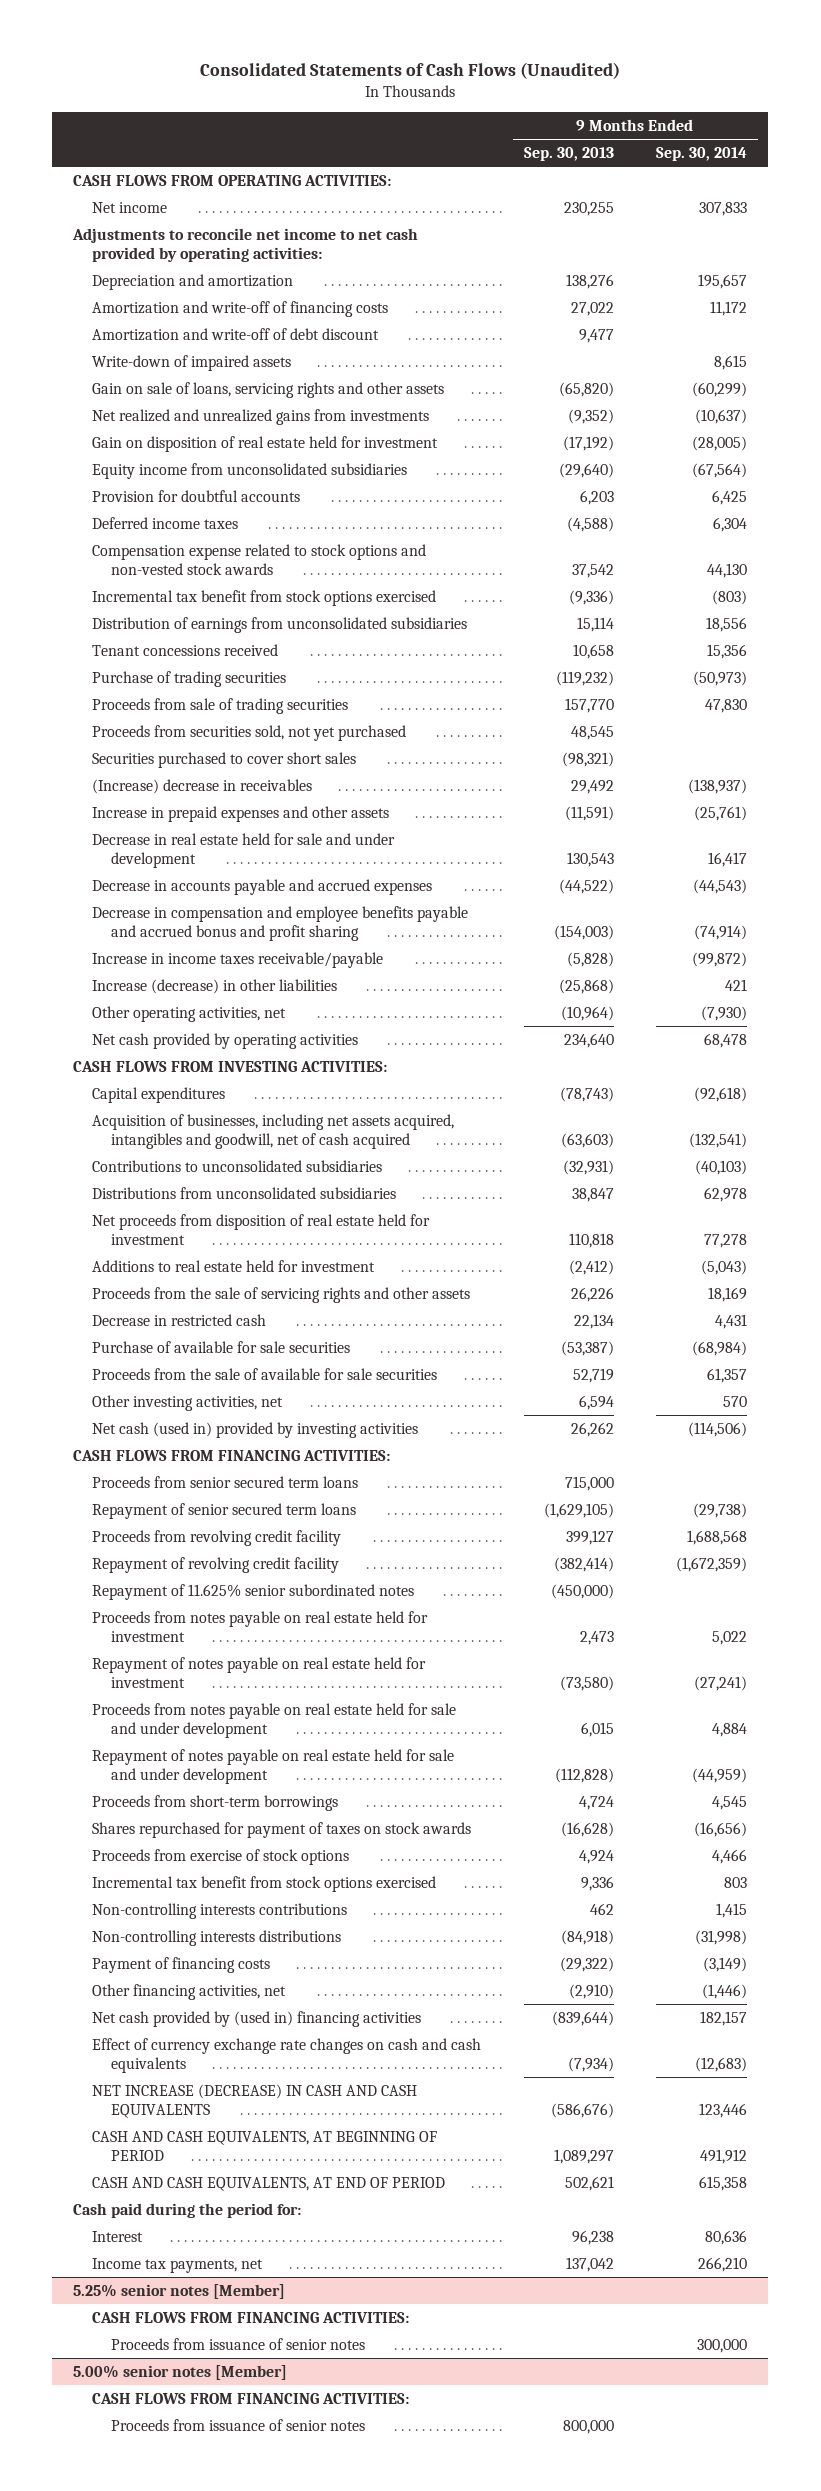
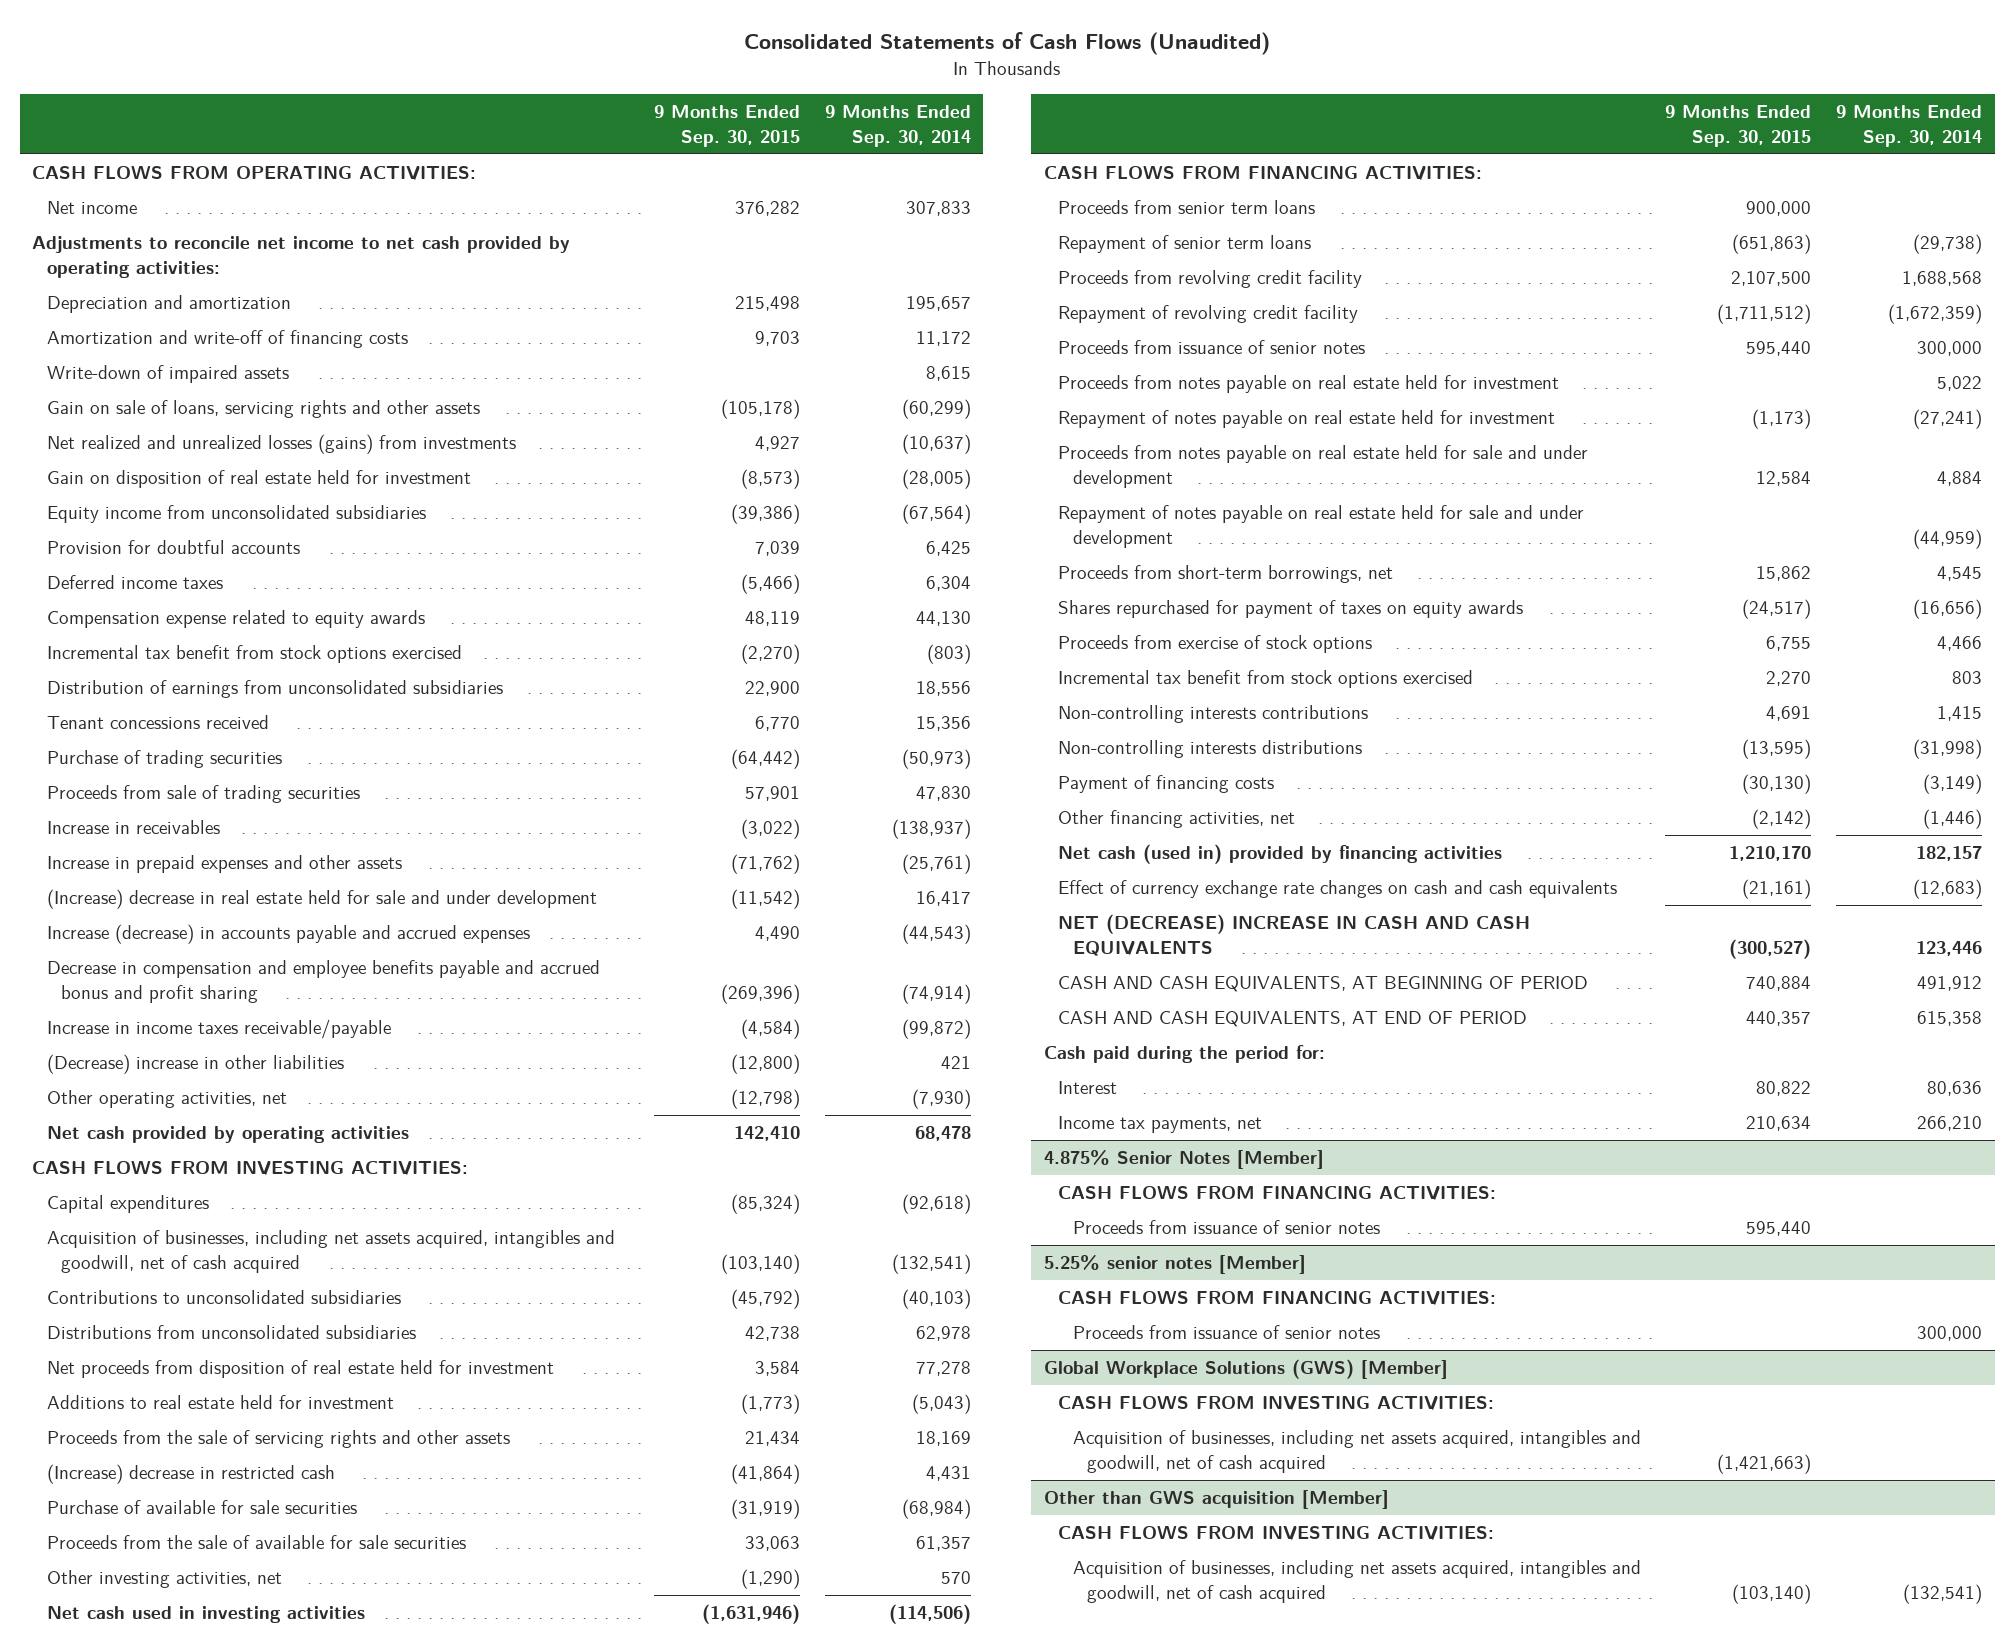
- | 9 Months Ended Sep. 30, 2013 | 9 Months Ended Sep. 30, 2014
+ | 9 Months Ended Sep. 30, 2015 | 9 Months Ended Sep. 30, 2014
- Amortization and write-off of debt discount | 9,477 |
- Net realized and unrealized gains from investments | (9,352) | (10,637)
+ Net realized and unrealized losses (gains) from investments | 4,927 | (10,637)
- Compensation expense related to stock options and non-vested stock awards | 37,542 | 44,130
+ Compensation expense related to equity awards | 48,119 | 44,130
- Proceeds from securities sold, not yet purchased | 48,545 |
- Securities purchased to cover short sales | (98,321) |
- (Increase) decrease in receivables | 29,492 | (138,937)
+ Increase in receivables | (3,022) | (138,937)
- Decrease in real estate held for sale and under development | 130,543 | 16,417
- Decrease in accounts payable and accrued expenses | (44,522) | (44,543)
+ (Increase) decrease in real estate held for sale and under development | (11,542) | 16,417
+ Increase (decrease) in accounts payable and accrued expenses | 4,490 | (44,543)
- Increase (decrease) in other liabilities | (25,868) | 421
+ (Decrease) increase in other liabilities | (12,800) | 421
- Decrease in restricted cash | 22,134 | 4,431
+ (Increase) decrease in restricted cash | (41,864) | 4,431
- Net cash (used in) provided by investing activities | 26,262 | (114,506)
+ Net cash used in investing activities | (1,631,946) | (114,506)
- Proceeds from senior secured term loans | 715,000 |
- Repayment of senior secured term loans | (1,629,105) | (29,738)
+ Proceeds from senior term loans | 900,000 |
+ Repayment of senior term loans | (651,863) | (29,738)
- Repayment of 11.625% senior subordinated notes | (450,000) |
+ Proceeds from issuance of senior notes | 595,440 | 300,000
- Proceeds from short-term borrowings | 4,724 | 4,545
- Shares repurchased for payment of taxes on stock awards | (16,628) | (16,656)
+ Proceeds from short-term borrowings, net | 15,862 | 4,545
+ Shares repurchased for payment of taxes on equity awards | (24,517) | (16,656)
- Net cash provided by (used in) financing activities | (839,644) | 182,157
+ Net cash (used in) provided by financing activities | 1,210,170 | 182,157
- NET INCREASE (DECREASE) IN CASH AND CASH EQUIVALENTS | (586,676) | 123,446
+ NET (DECREASE) INCREASE IN CASH AND CASH EQUIVALENTS | (300,527) | 123,446
+ 4.875% Senior Notes [Member]
+ CASH FLOWS FROM FINANCING ACTIVITIES:
+ Proceeds from issuance of senior notes | 595,440 |
- 5.00% senior notes [Member]
- CASH FLOWS FROM FINANCING ACTIVITIES:
- Proceeds from issuance of senior notes | 800,000 |
+ Global Workplace Solutions (GWS) [Member]
+ CASH FLOWS FROM INVESTING ACTIVITIES:
+ Acquisition of businesses, including net assets acquired, intangibles and goodwill, net of cash acquired | (1,421,663) |
+ Other than GWS acquisition [Member]
+ CASH FLOWS FROM INVESTING ACTIVITIES:
+ Acquisition of businesses, including net assets acquired, intangibles and goodwill, net of cash acquired | (103,140) | (132,541)

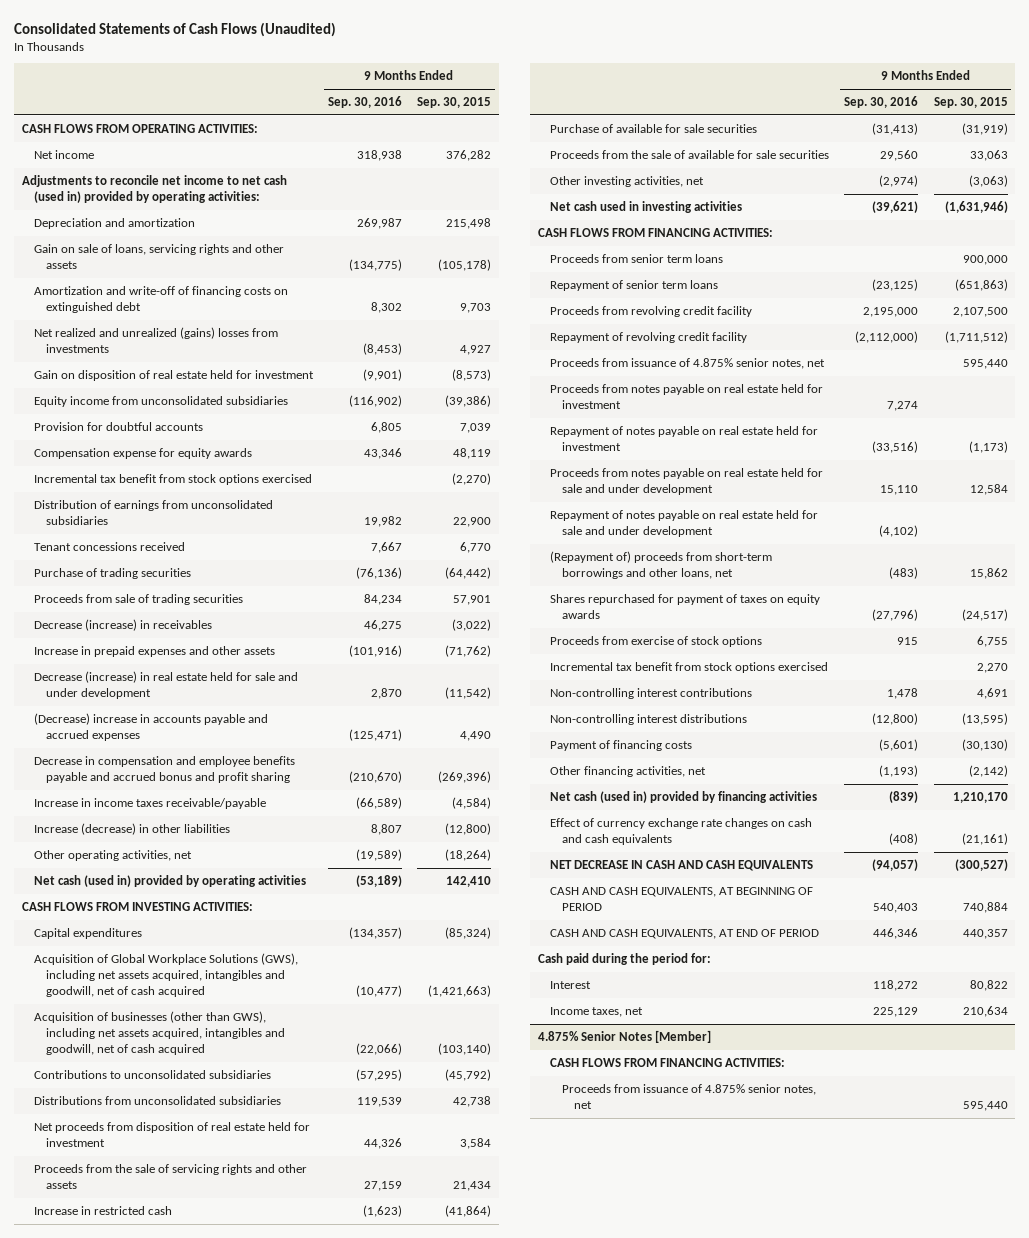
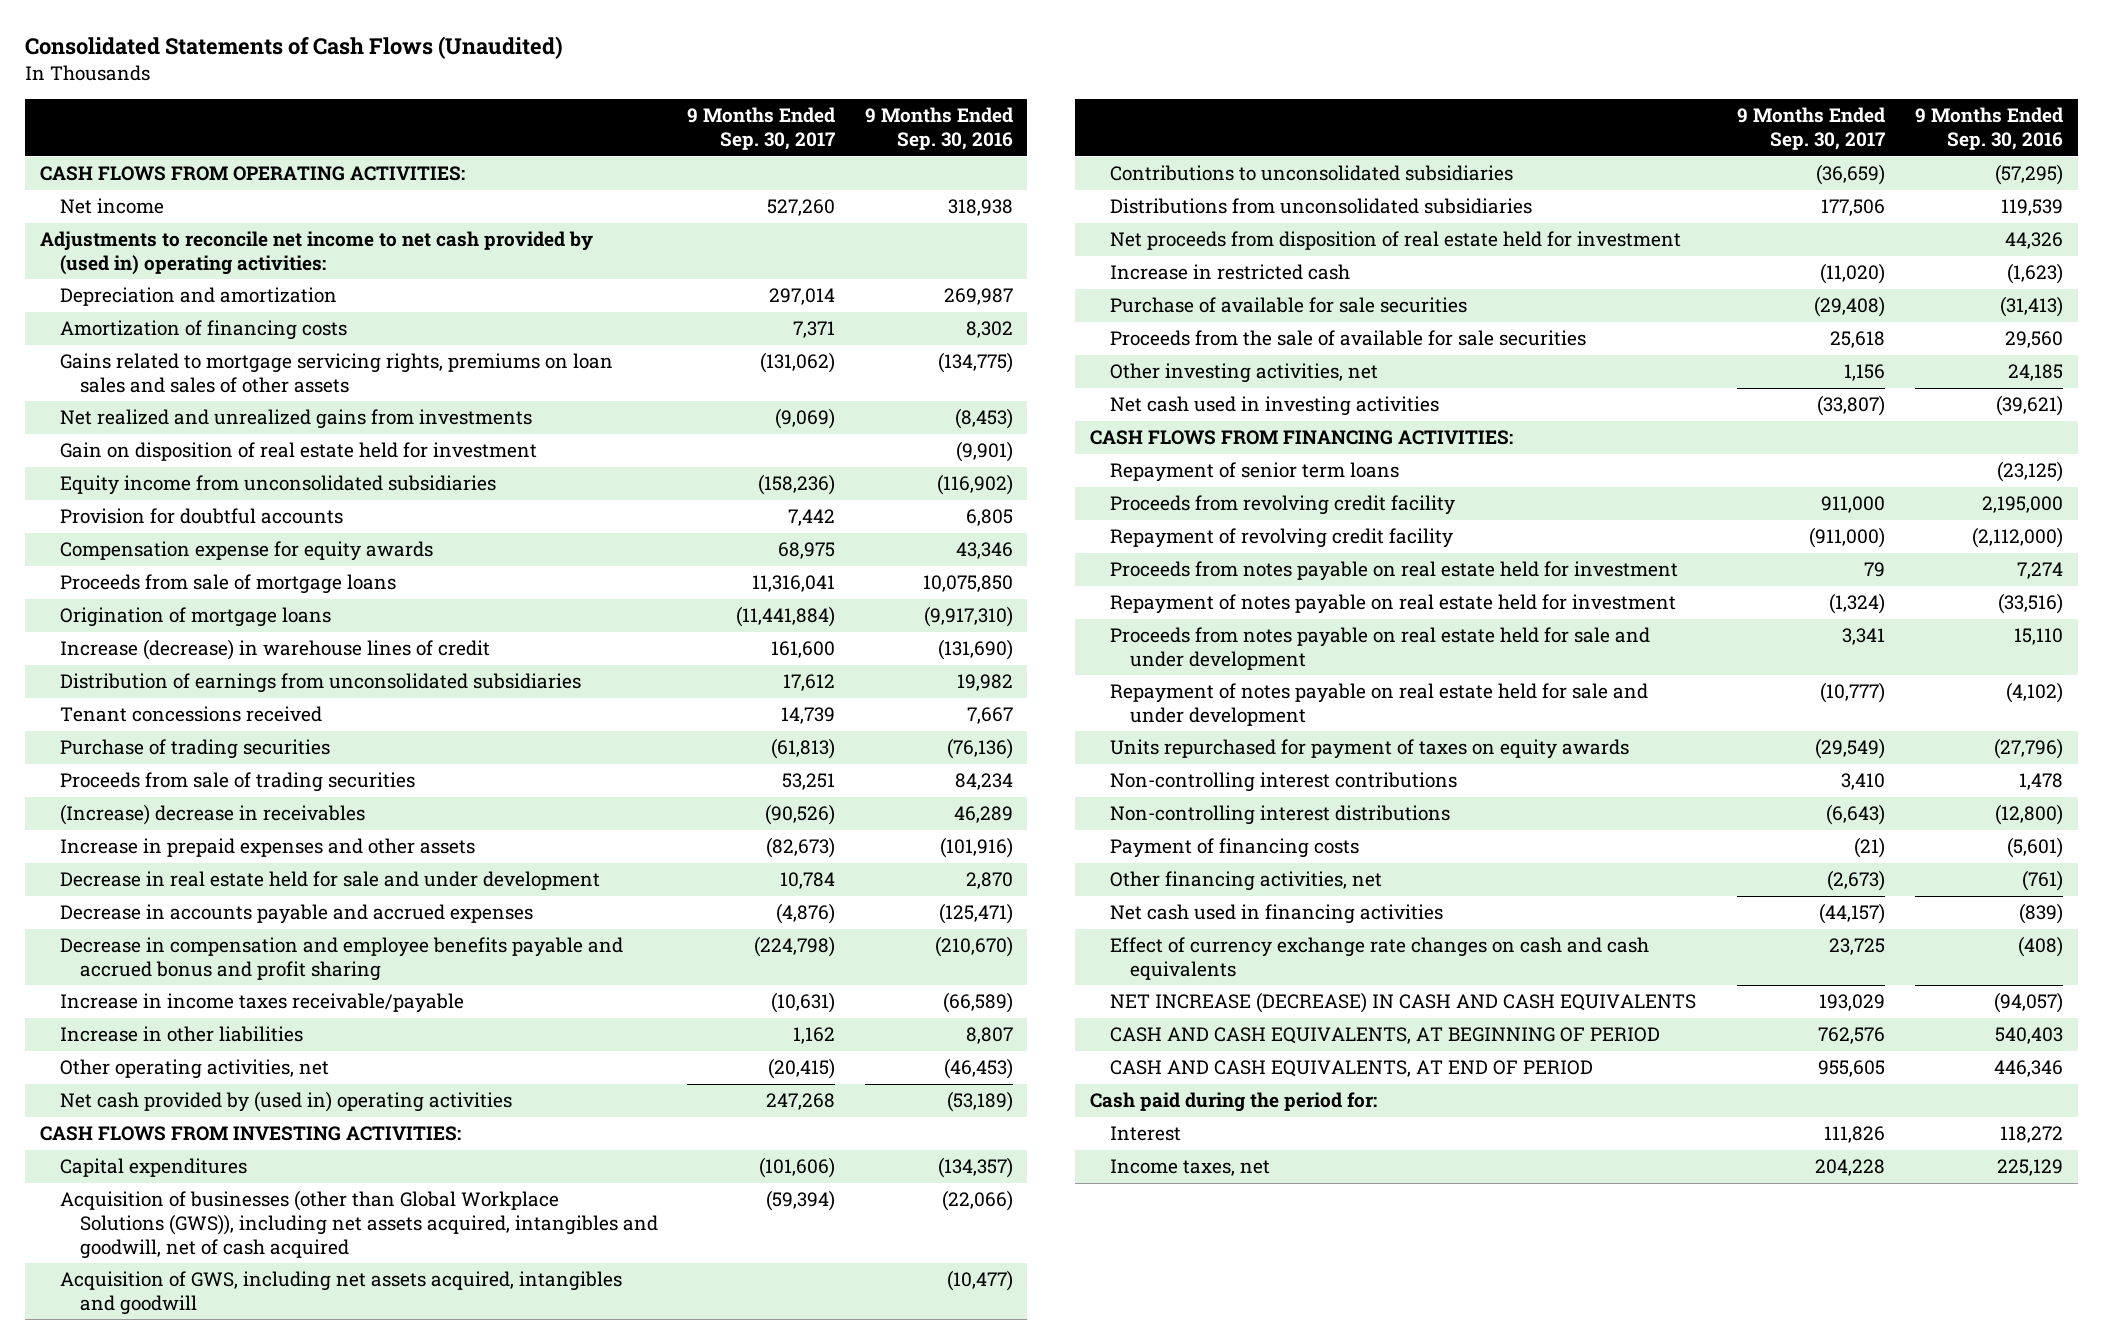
- | 9 Months Ended Sep. 30, 2016 | 9 Months Ended Sep. 30, 2015
+ | 9 Months Ended Sep. 30, 2017 | 9 Months Ended Sep. 30, 2016
- Adjustments to reconcile net income to net cash (used in) provided by operating activities:
+ Adjustments to reconcile net income to net cash provided by (used in) operating activities:
- Gain on sale of loans, servicing rights and other assets | (134,775) | (105,178)
- Amortization and write-off of financing costs on extinguished debt | 8,302 | 9,703
- Net realized and unrealized (gains) losses from investments | (8,453) | 4,927
+ Amortization of financing costs | 7,371 | 8,302
+ Gains related to mortgage servicing rights, premiums on loan sales and sales of other assets | (131,062) | (134,775)
+ Net realized and unrealized gains from investments | (9,069) | (8,453)
- Incremental tax benefit from stock options exercised | | (2,270)
+ Proceeds from sale of mortgage loans | 11,316,041 | 10,075,850
+ Origination of mortgage loans | (11,441,884) | (9,917,310)
+ Increase (decrease) in warehouse lines of credit | 161,600 | (131,690)
- Decrease (increase) in receivables | 46,275 | (3,022)
+ (Increase) decrease in receivables | (90,526) | 46,289
- Decrease (increase) in real estate held for sale and under development | 2,870 | (11,542)
- (Decrease) increase in accounts payable and accrued expenses | (125,471) | 4,490
+ Decrease in real estate held for sale and under development | 10,784 | 2,870
+ Decrease in accounts payable and accrued expenses | (4,876) | (125,471)
- Increase (decrease) in other liabilities | 8,807 | (12,800)
- Other operating activities, net | (19,589) | (18,264)
- Net cash (used in) provided by operating activities | (53,189) | 142,410
+ Increase in other liabilities | 1,162 | 8,807
+ Other operating activities, net | (20,415) | (46,453)
+ Net cash provided by (used in) operating activities | 247,268 | (53,189)
- Acquisition of Global Workplace Solutions (GWS), including net assets acquired, intangibles and goodwill, net of cash acquired | (10,477) | (1,421,663)
- Acquisition of businesses (other than GWS), including net assets acquired, intangibles and goodwill, net of cash acquired | (22,066) | (103,140)
+ Acquisition of businesses (other than Global Workplace Solutions (GWS)), including net assets acquired, intangibles and goodwill, net of cash acquired | (59,394) | (22,066)
+ Acquisition of GWS, including net assets acquired, intangibles and goodwill | | (10,477)
- Proceeds from the sale of servicing rights and other assets | 27,159 | 21,434
- Other investing activities, net | (2,974) | (3,063)
+ Other investing activities, net | 1,156 | 24,185
- Proceeds from senior term loans | | 900,000
- Proceeds from issuance of 4.875% senior notes, net | | 595,440
- (Repayment of) proceeds from short-term borrowings and other loans, net | (483) | 15,862
- Shares repurchased for payment of taxes on equity awards | (27,796) | (24,517)
- Proceeds from exercise of stock options | 915 | 6,755
- Incremental tax benefit from stock options exercised | | 2,270
+ Units repurchased for payment of taxes on equity awards | (29,549) | (27,796)
- Other financing activities, net | (1,193) | (2,142)
- Net cash (used in) provided by financing activities | (839) | 1,210,170
+ Other financing activities, net | (2,673) | (761)
+ Net cash used in financing activities | (44,157) | (839)
- NET DECREASE IN CASH AND CASH EQUIVALENTS | (94,057) | (300,527)
+ NET INCREASE (DECREASE) IN CASH AND CASH EQUIVALENTS | 193,029 | (94,057)
- 4.875% Senior Notes [Member]
- CASH FLOWS FROM FINANCING ACTIVITIES:
- Proceeds from issuance of 4.875% senior notes, net | | 595,440

